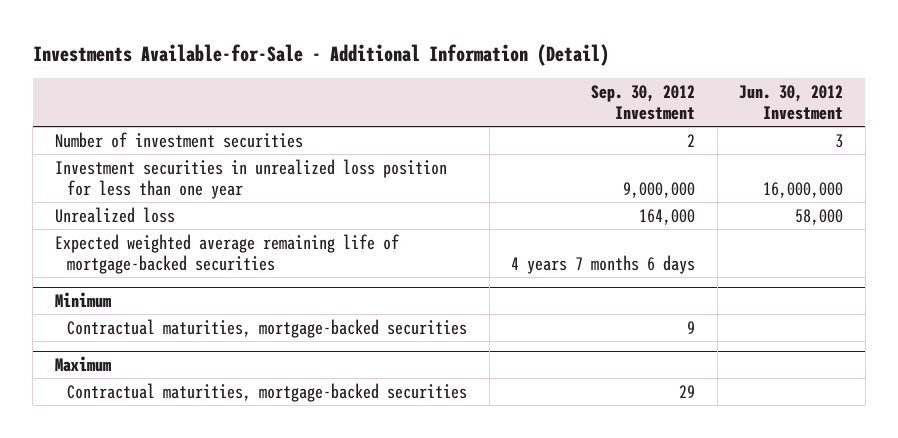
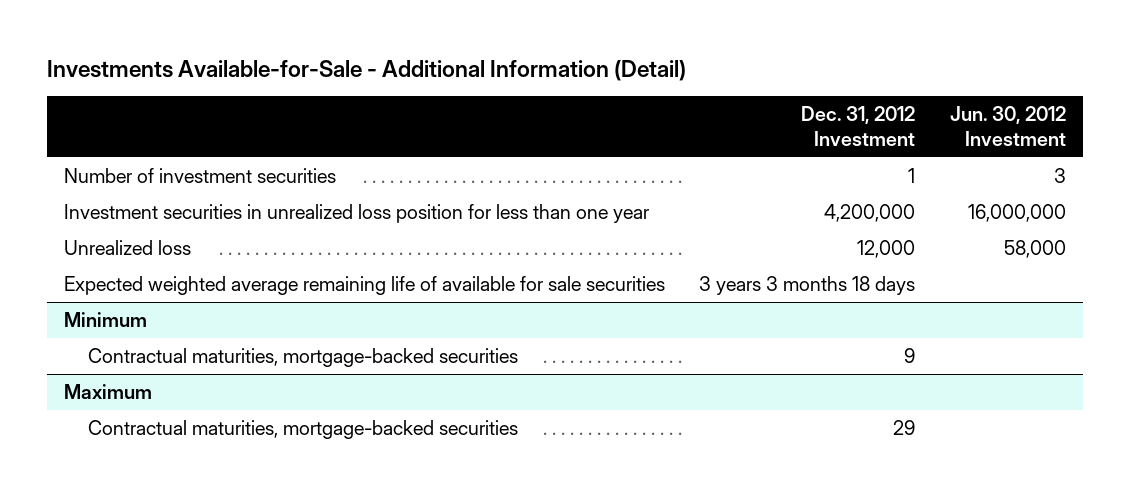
- | Sep. 30, 2012 Investment | Jun. 30, 2012 Investment
+ | Dec. 31, 2012 Investment | Jun. 30, 2012 Investment
- Expected weighted average remaining life of mortgage-backed securities | 4 years 7 months 6 days |
+ Expected weighted average remaining life of available for sale securities | 3 years 3 months 18 days |

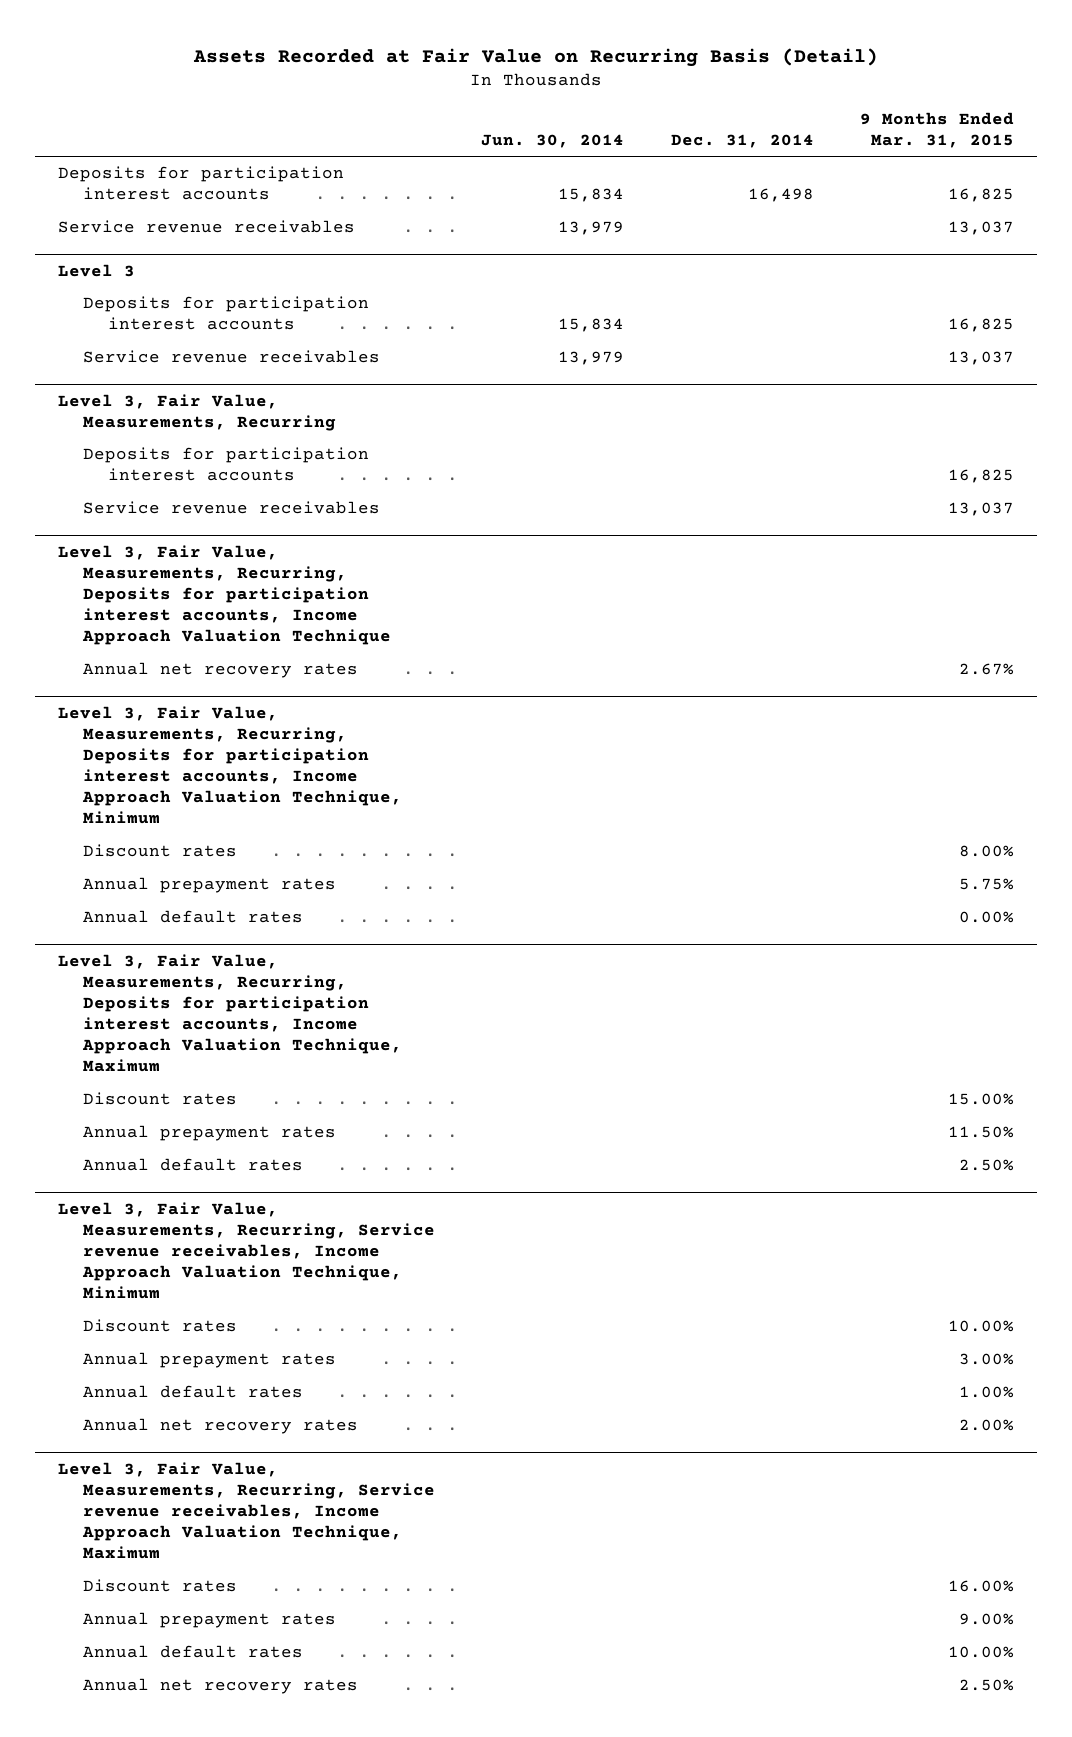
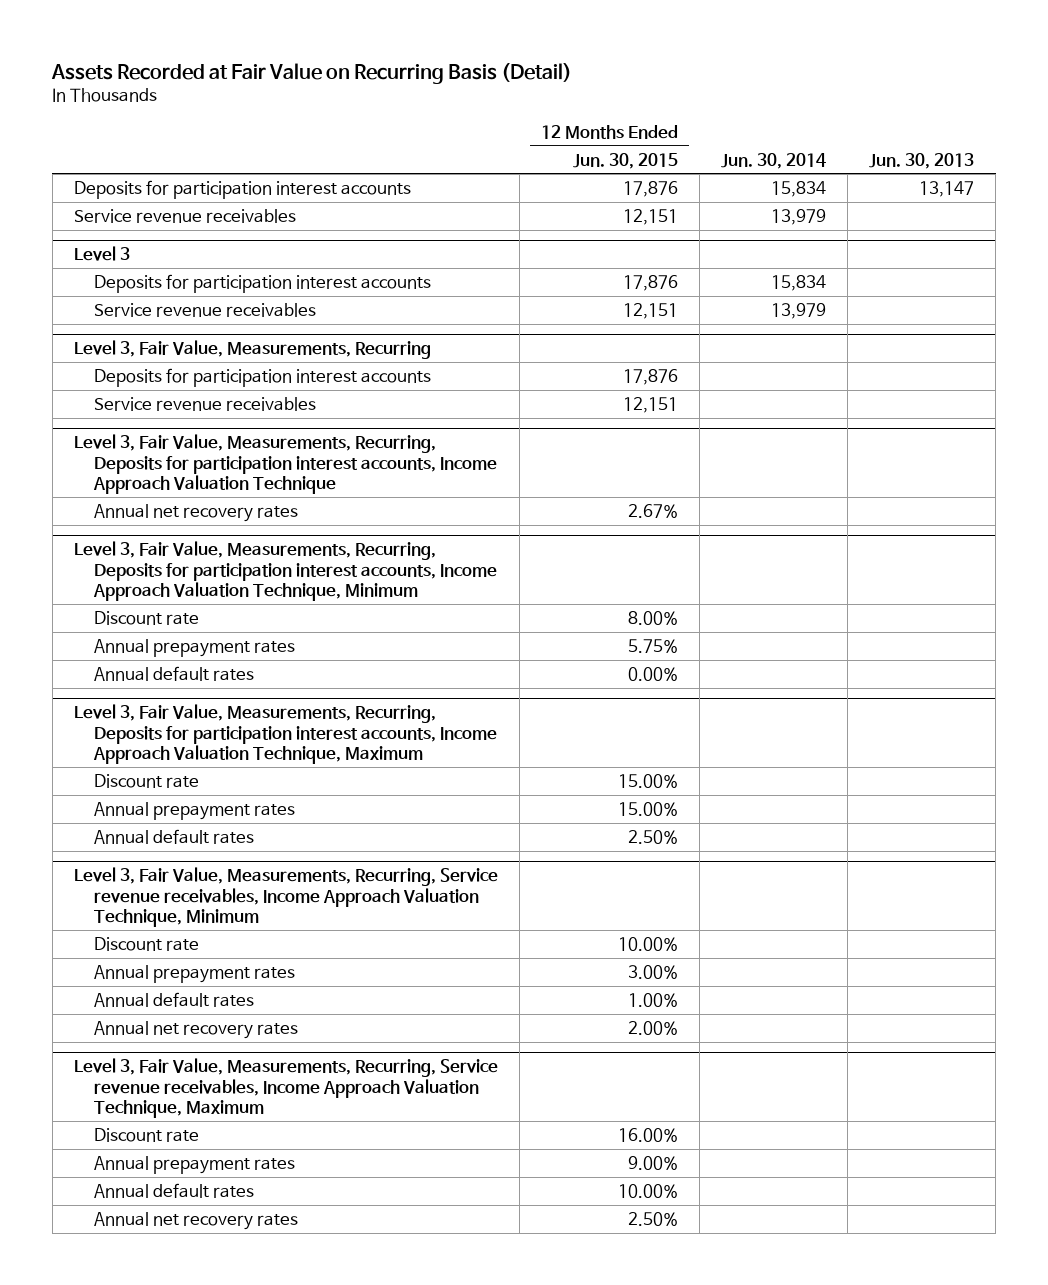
- | Jun. 30, 2014 | Dec. 31, 2014 | 9 Months Ended Mar. 31, 2015
+ | 12 Months Ended Jun. 30, 2015 | Jun. 30, 2014 | Jun. 30, 2013
@ Level 3, Fair Value, Measurements, Recurring, Deposits for participation interest accounts, Income Approach Valuation Technique, Minimum
- Discount rates | | | 8.00%
+ Discount rate | 8.00% | |
@ Level 3, Fair Value, Measurements, Recurring, Deposits for participation interest accounts, Income Approach Valuation Technique, Maximum
- Discount rates | | | 15.00%
+ Discount rate | 15.00% | |
@ Level 3, Fair Value, Measurements, Recurring, Service revenue receivables, Income Approach Valuation Technique, Minimum
- Discount rates | | | 10.00%
+ Discount rate | 10.00% | |
@ Level 3, Fair Value, Measurements, Recurring, Service revenue receivables, Income Approach Valuation Technique, Maximum
- Discount rates | | | 16.00%
+ Discount rate | 16.00% | |

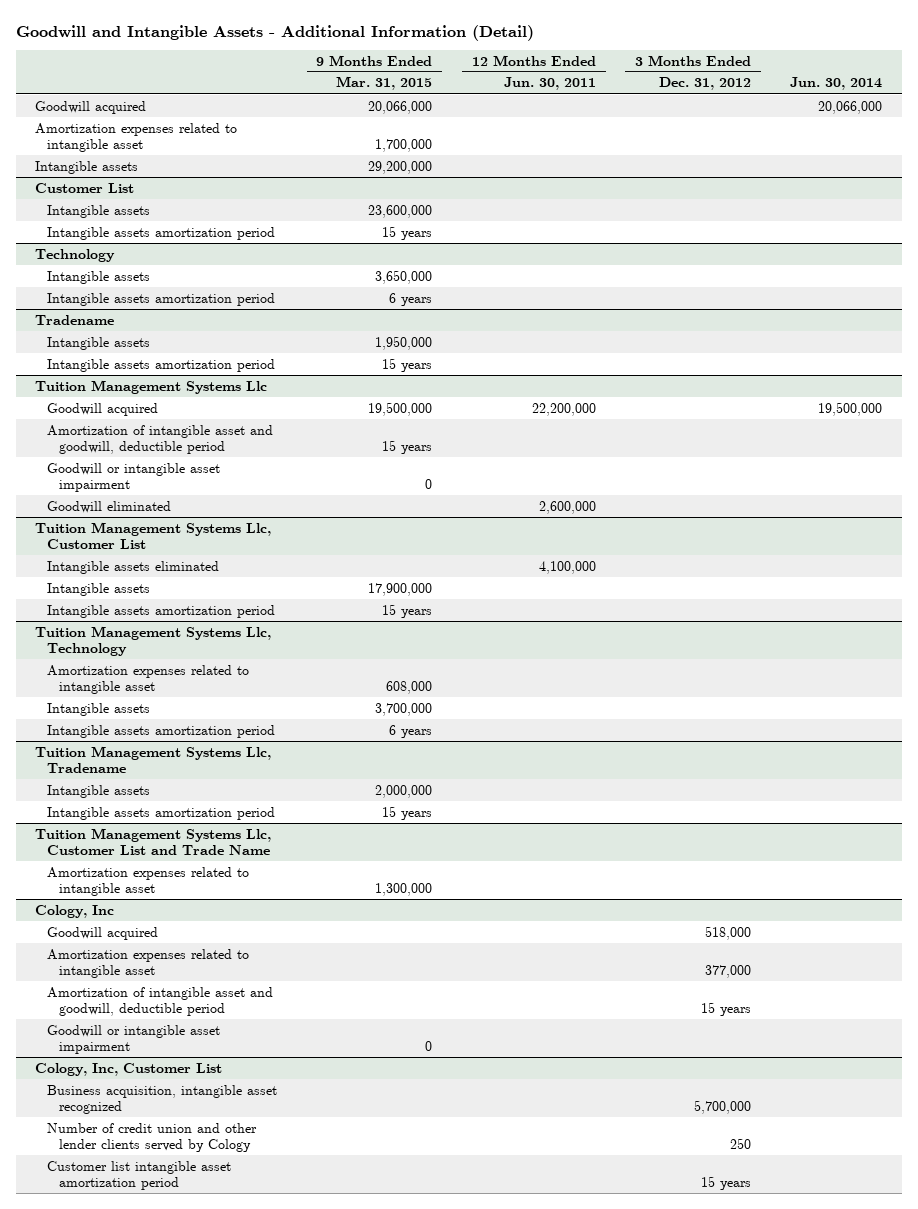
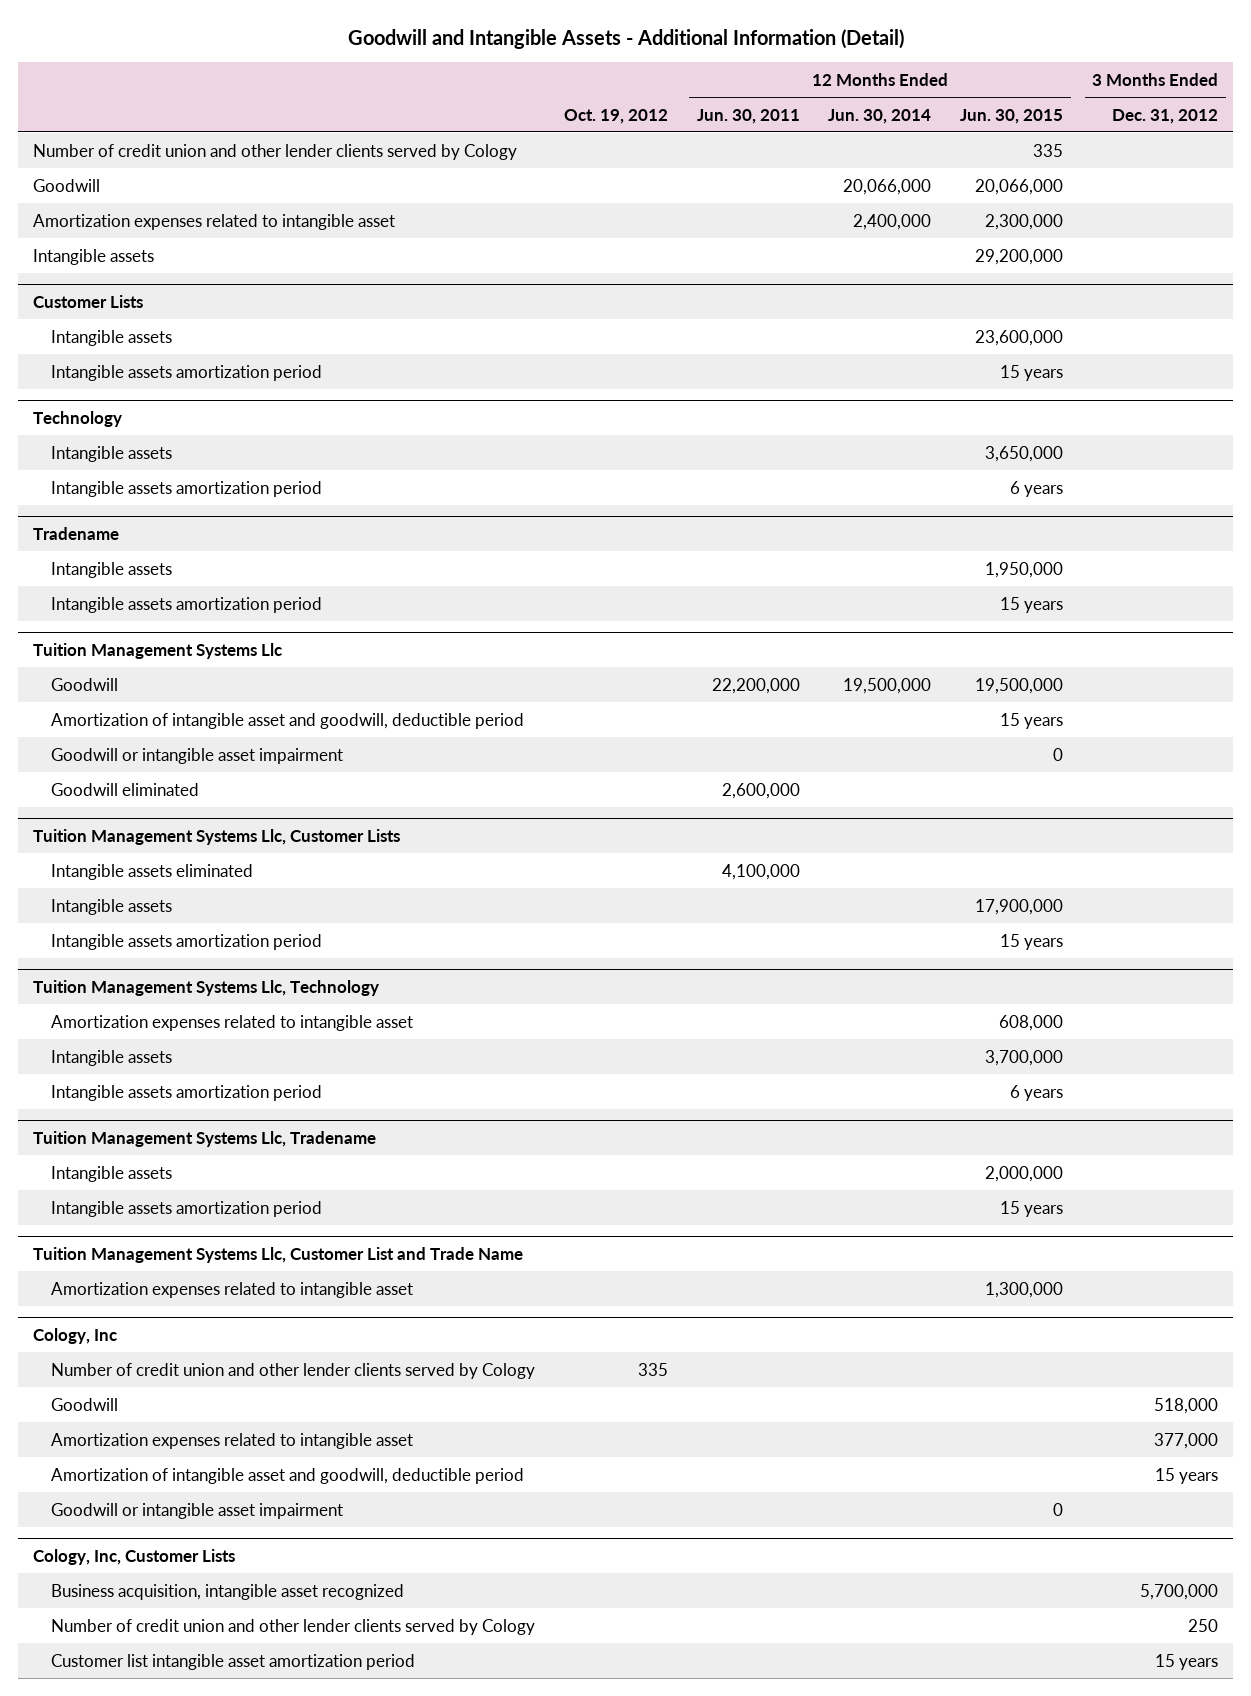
- | 9 Months Ended Mar. 31, 2015 | 12 Months Ended Jun. 30, 2011 | 3 Months Ended Dec. 31, 2012 | Jun. 30, 2014
+ | Oct. 19, 2012 | 12 Months Ended Jun. 30, 2011 | 12 Months Ended Jun. 30, 2014 | 12 Months Ended Jun. 30, 2015 | 3 Months Ended Dec. 31, 2012
- Goodwill acquired | 20,066,000 | | | 20,066,000
+ Number of credit union and other lender clients served by Cology | | | | 335 |
+ Goodwill | | | 20,066,000 | 20,066,000 |
- Customer List
+ Customer Lists
@ Tuition Management Systems Llc
- Goodwill acquired | 19,500,000 | 22,200,000 | | 19,500,000
+ Goodwill | | 22,200,000 | 19,500,000 | 19,500,000 |
- Tuition Management Systems Llc, Customer List
+ Tuition Management Systems Llc, Customer Lists
@ Cology, Inc
- Goodwill acquired | | | 518,000 |
+ Number of credit union and other lender clients served by Cology | 335 | | | |
+ Goodwill | | | | | 518,000
- Cology, Inc, Customer List
+ Cology, Inc, Customer Lists

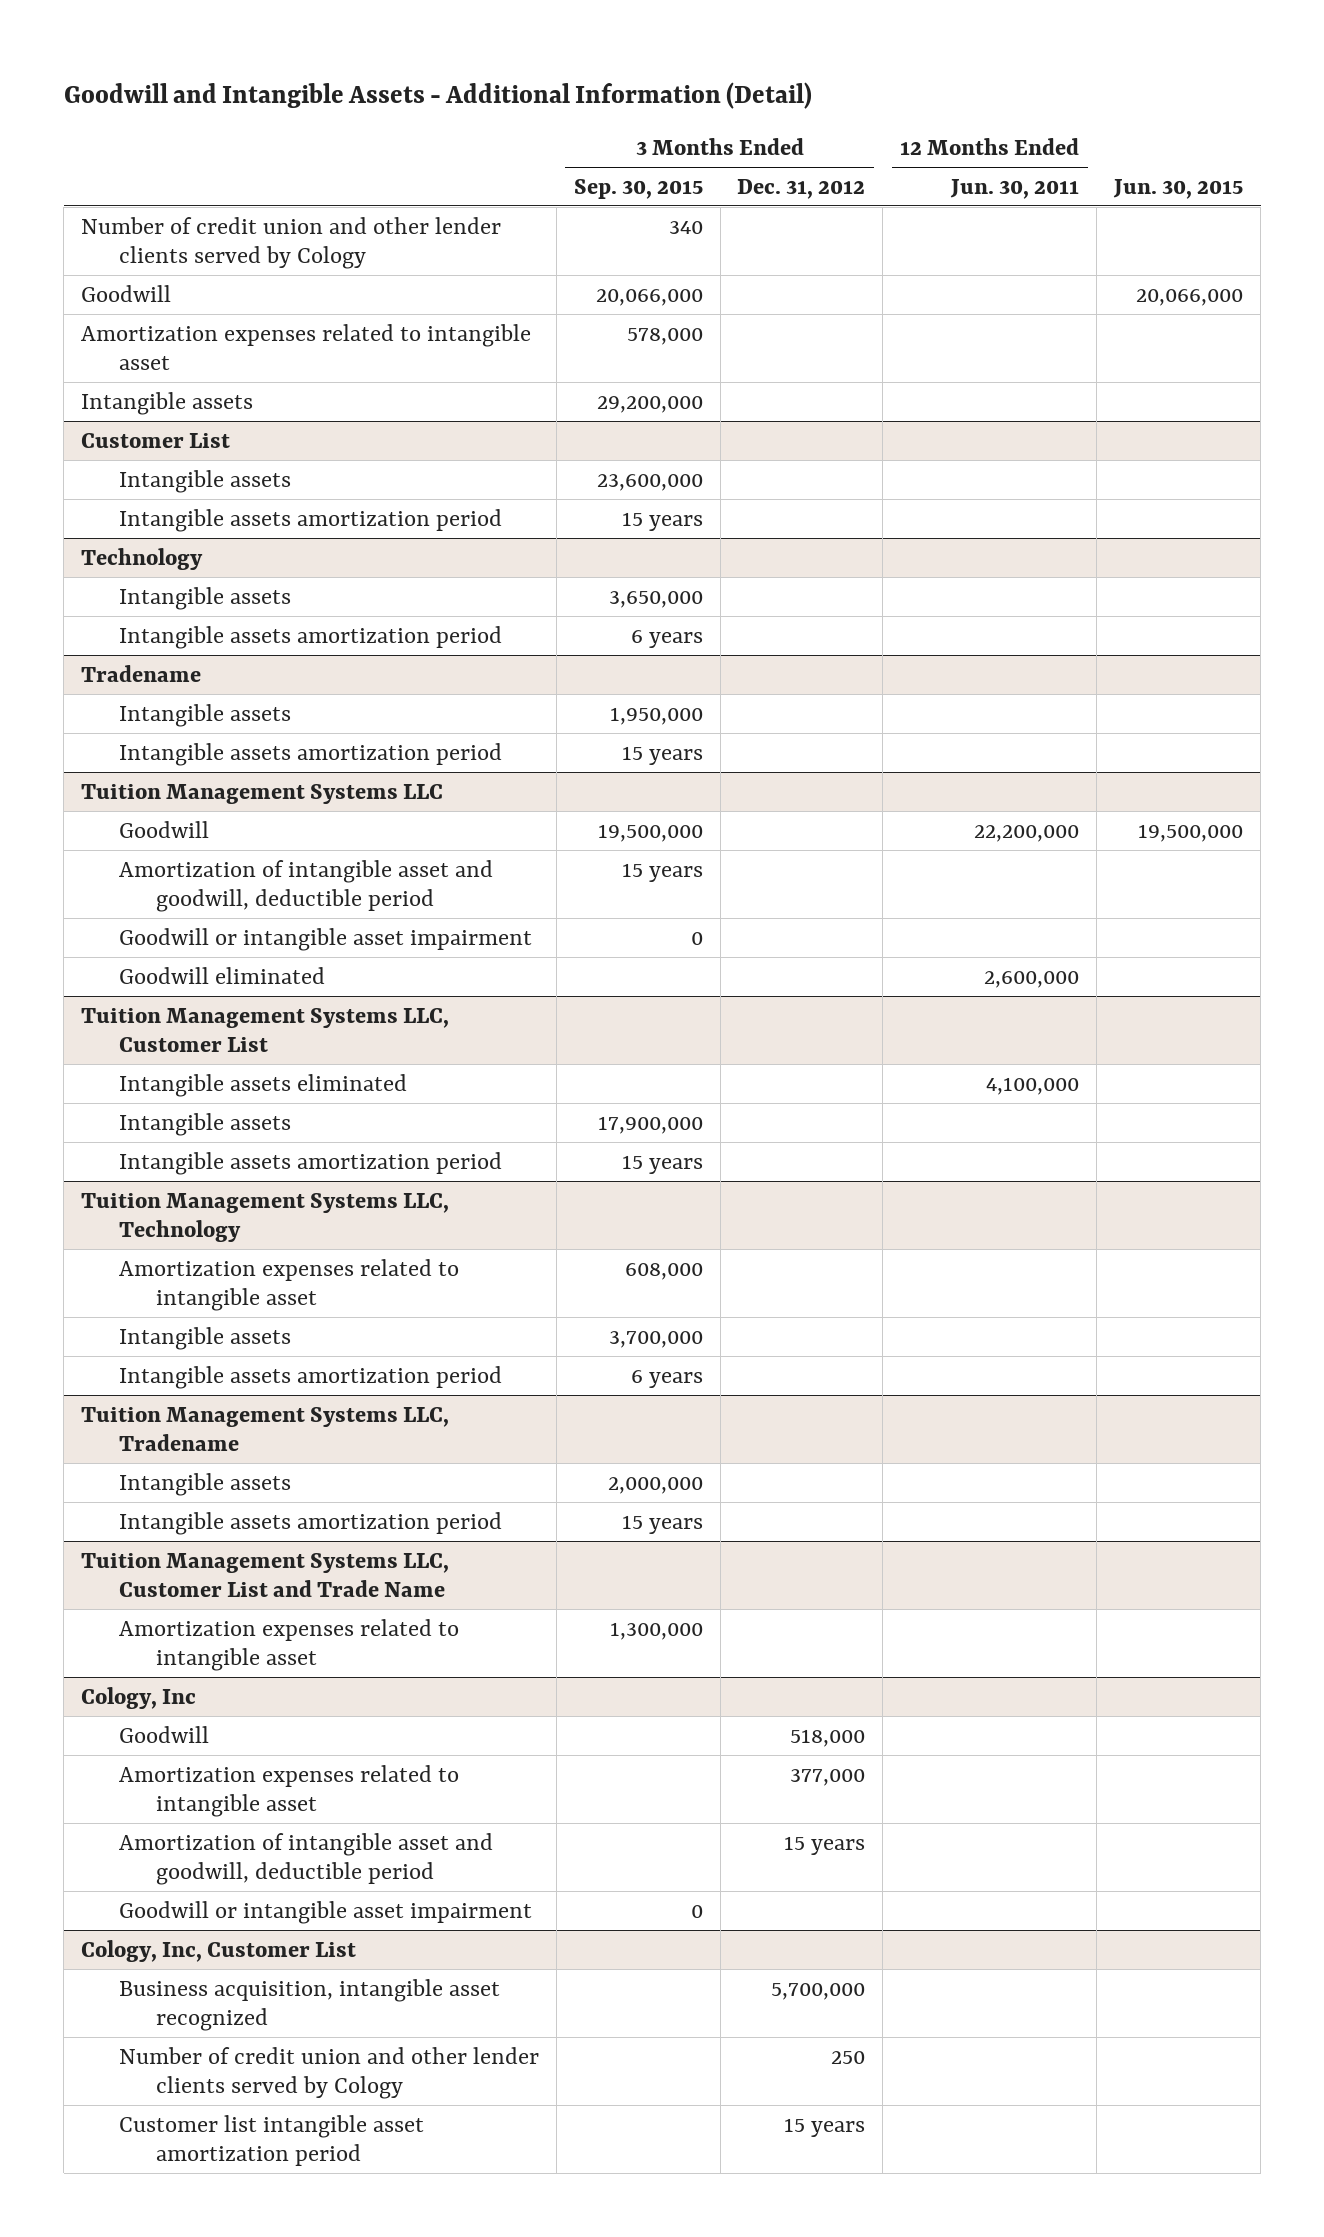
- | Oct. 19, 2012 | 12 Months Ended Jun. 30, 2011 | 12 Months Ended Jun. 30, 2014 | 12 Months Ended Jun. 30, 2015 | 3 Months Ended Dec. 31, 2012
+ | 3 Months Ended Sep. 30, 2015 | 3 Months Ended Dec. 31, 2012 | 12 Months Ended Jun. 30, 2011 | Jun. 30, 2015
- Customer Lists
+ Customer List
- Tuition Management Systems Llc
+ Tuition Management Systems LLC
- Tuition Management Systems Llc, Customer Lists
+ Tuition Management Systems LLC, Customer List
- Tuition Management Systems Llc, Technology
+ Tuition Management Systems LLC, Technology
- Tuition Management Systems Llc, Tradename
+ Tuition Management Systems LLC, Tradename
- Tuition Management Systems Llc, Customer List and Trade Name
+ Tuition Management Systems LLC, Customer List and Trade Name
@ Cology, Inc
- Number of credit union and other lender clients served by Cology | 335 | | | |
- Cology, Inc, Customer Lists
+ Cology, Inc, Customer List

